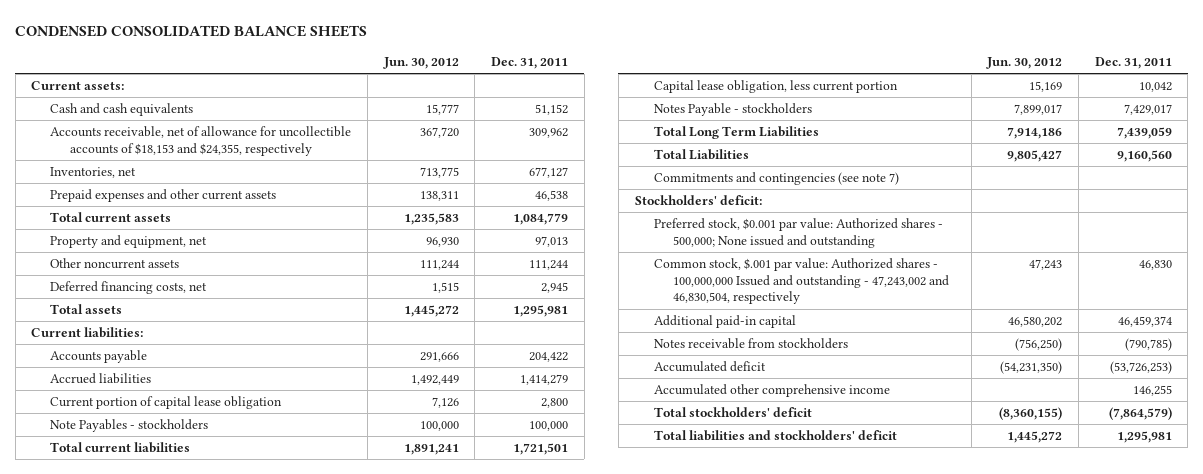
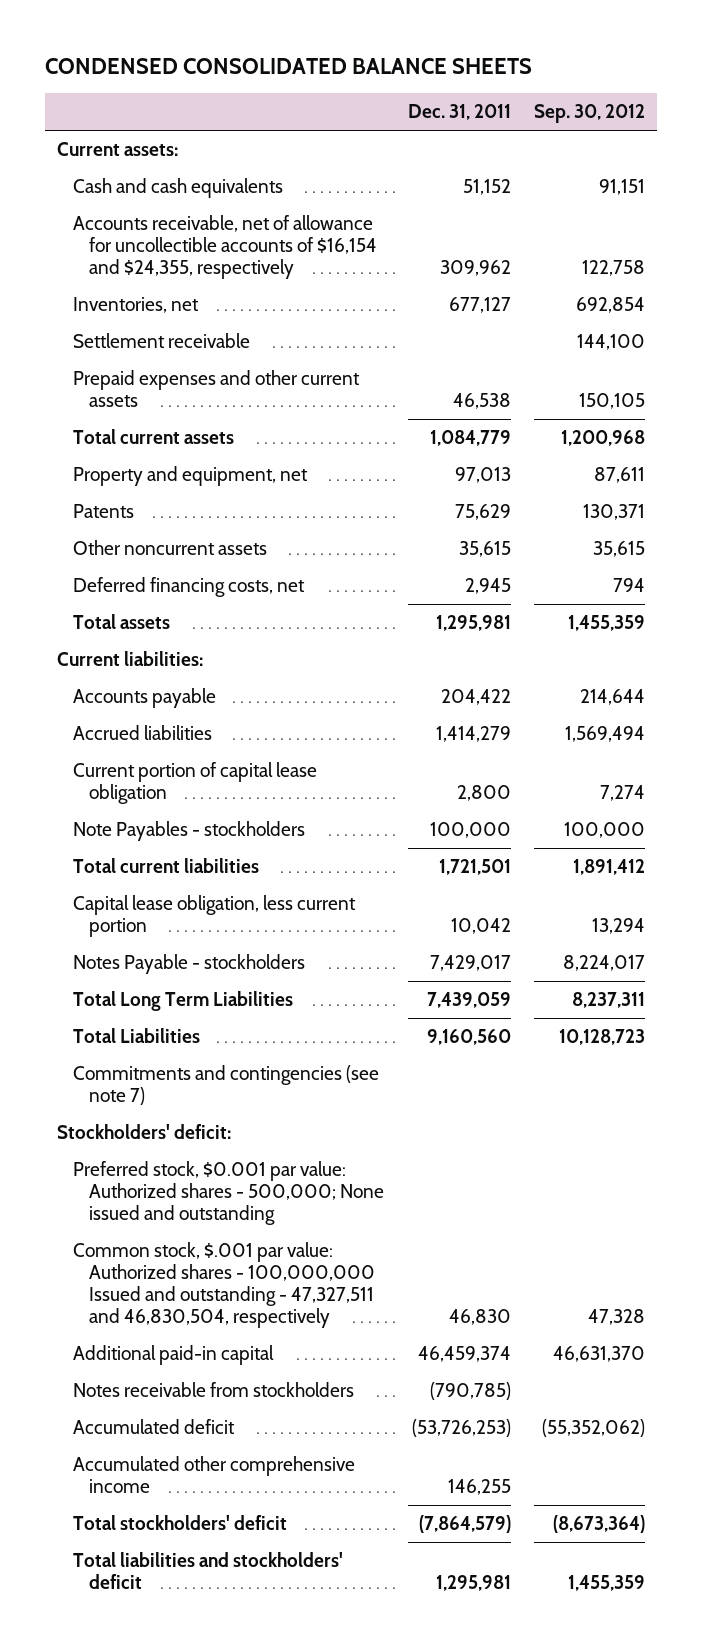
- | Jun. 30, 2012 | Dec. 31, 2011
+ | Dec. 31, 2011 | Sep. 30, 2012
- Accounts receivable, net of allowance for uncollectible accounts of $18,153 and $24,355, respectively | 367,720 | 309,962
+ Accounts receivable, net of allowance for uncollectible accounts of $16,154 and $24,355, respectively | 309,962 | 122,758
+ Settlement receivable | | 144,100
- Other noncurrent assets | 111,244 | 111,244
+ Patents | 75,629 | 130,371
+ Other noncurrent assets | 35,615 | 35,615
- Common stock, $.001 par value: Authorized shares - 100,000,000 Issued and outstanding - 47,243,002 and 46,830,504, respectively | 47,243 | 46,830
+ Common stock, $.001 par value: Authorized shares - 100,000,000 Issued and outstanding - 47,327,511 and 46,830,504, respectively | 46,830 | 47,328

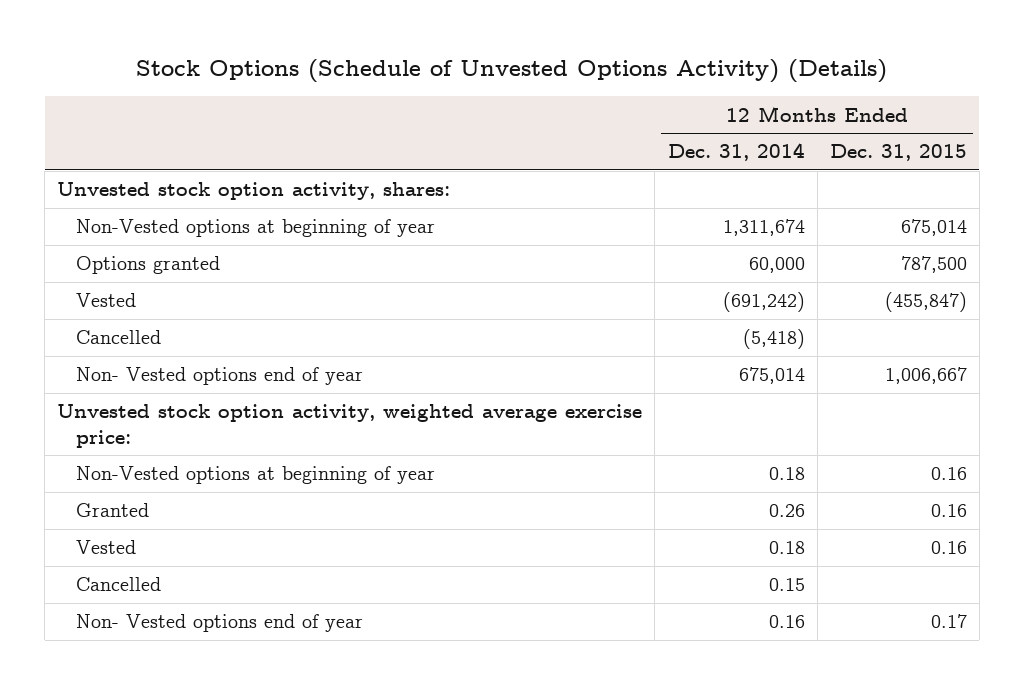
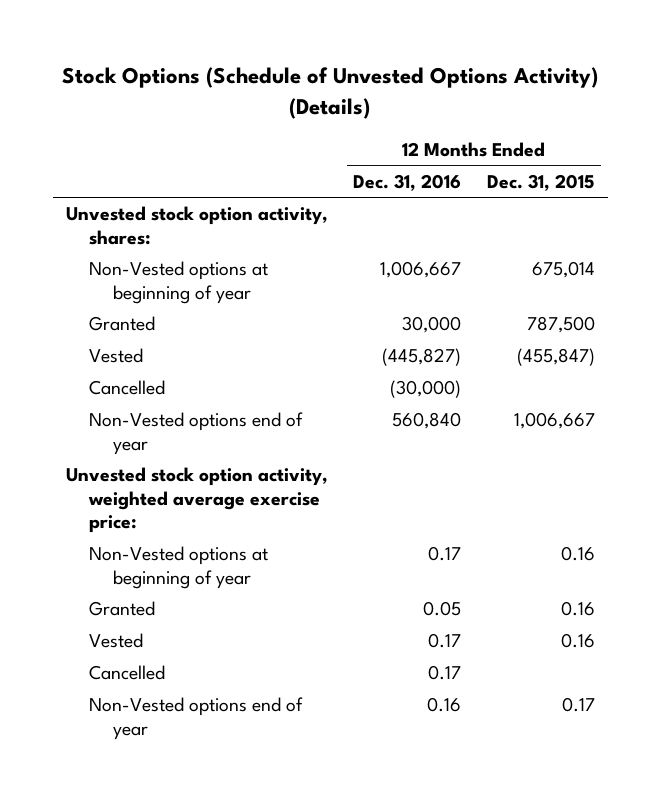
- | 12 Months Ended Dec. 31, 2014 | 12 Months Ended Dec. 31, 2015
+ | 12 Months Ended Dec. 31, 2016 | 12 Months Ended Dec. 31, 2015
- Options granted | 60,000 | 787,500
+ Granted | 30,000 | 787,500
- Non- Vested options end of year | 675,014 | 1,006,667
+ Non-Vested options end of year | 560,840 | 1,006,667
- Non- Vested options end of year | 0.16 | 0.17
+ Non-Vested options end of year | 0.16 | 0.17

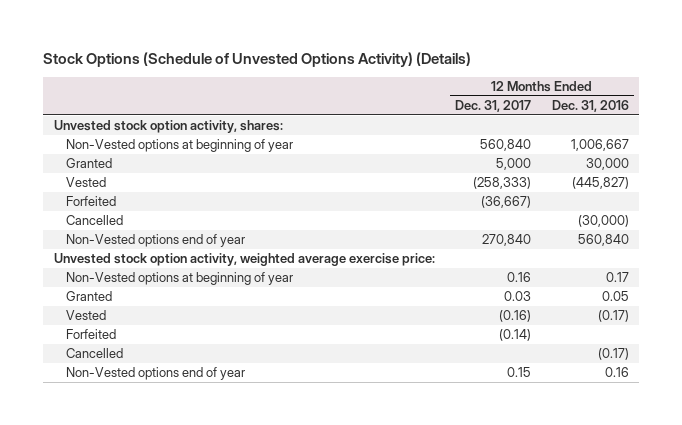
- | 12 Months Ended Dec. 31, 2016 | 12 Months Ended Dec. 31, 2015
+ | 12 Months Ended Dec. 31, 2017 | 12 Months Ended Dec. 31, 2016
+ Forfeited | (36,667) |
- Vested | 0.17 | 0.16
- Cancelled | 0.17 |
+ Vested | (0.16) | (0.17)
+ Forfeited | (0.14) |
+ Cancelled | | (0.17)

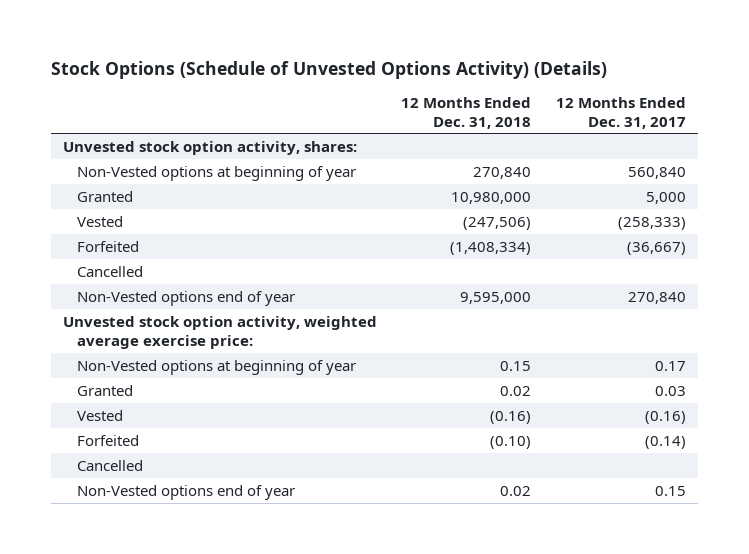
- | 12 Months Ended Dec. 31, 2017 | 12 Months Ended Dec. 31, 2016
+ | 12 Months Ended Dec. 31, 2018 | 12 Months Ended Dec. 31, 2017
- Non-Vested options at beginning of year | 0.16 | 0.17
+ Non-Vested options at beginning of year | 0.15 | 0.17

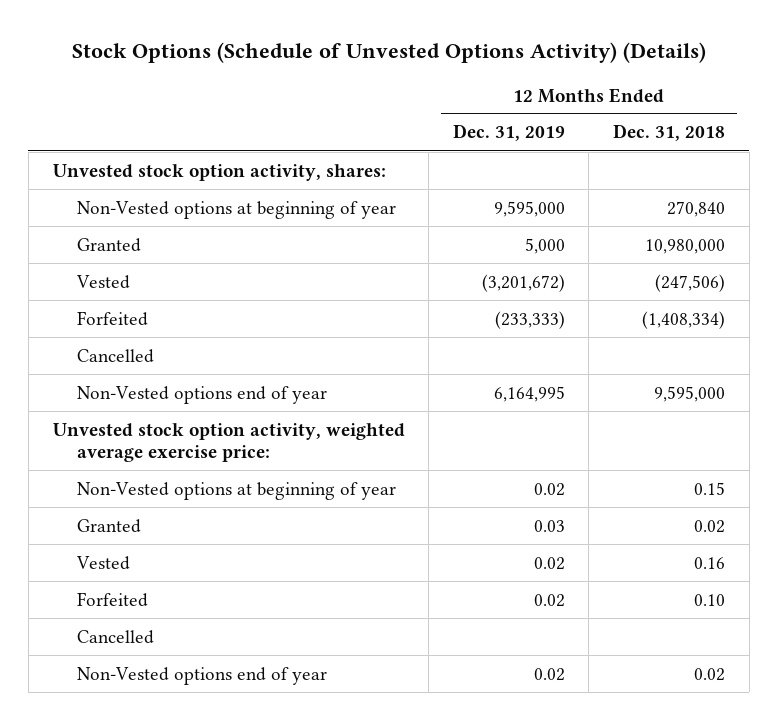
- | 12 Months Ended Dec. 31, 2018 | 12 Months Ended Dec. 31, 2017
+ | 12 Months Ended Dec. 31, 2019 | 12 Months Ended Dec. 31, 2018
- Vested | (0.16) | (0.16)
- Forfeited | (0.10) | (0.14)
+ Vested | 0.02 | 0.16
+ Forfeited | 0.02 | 0.10

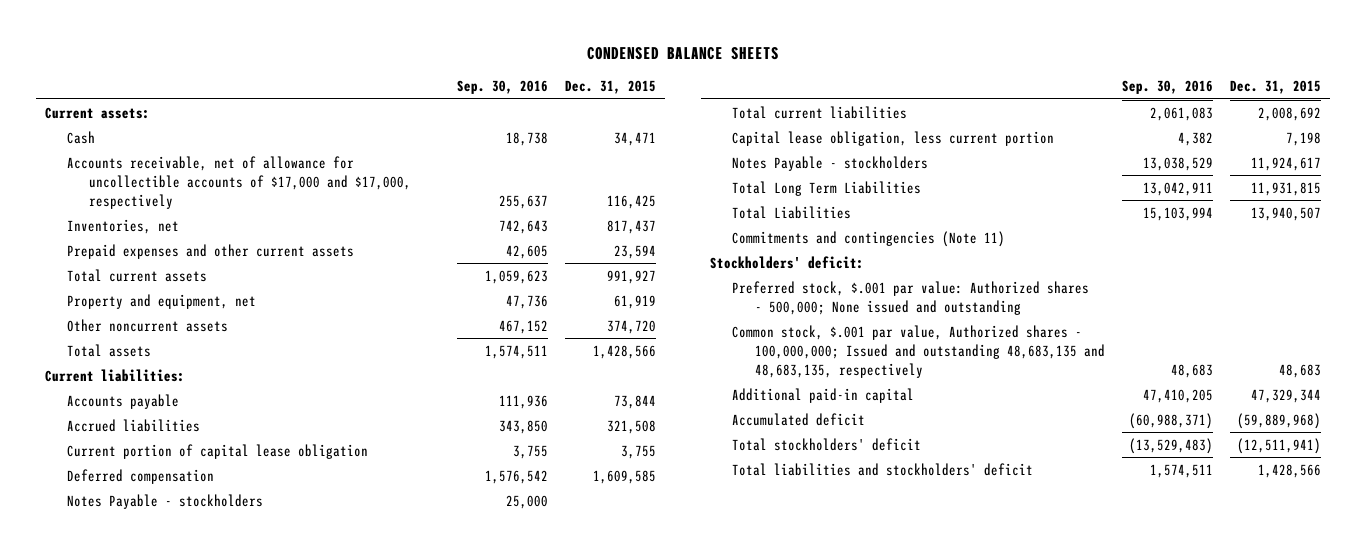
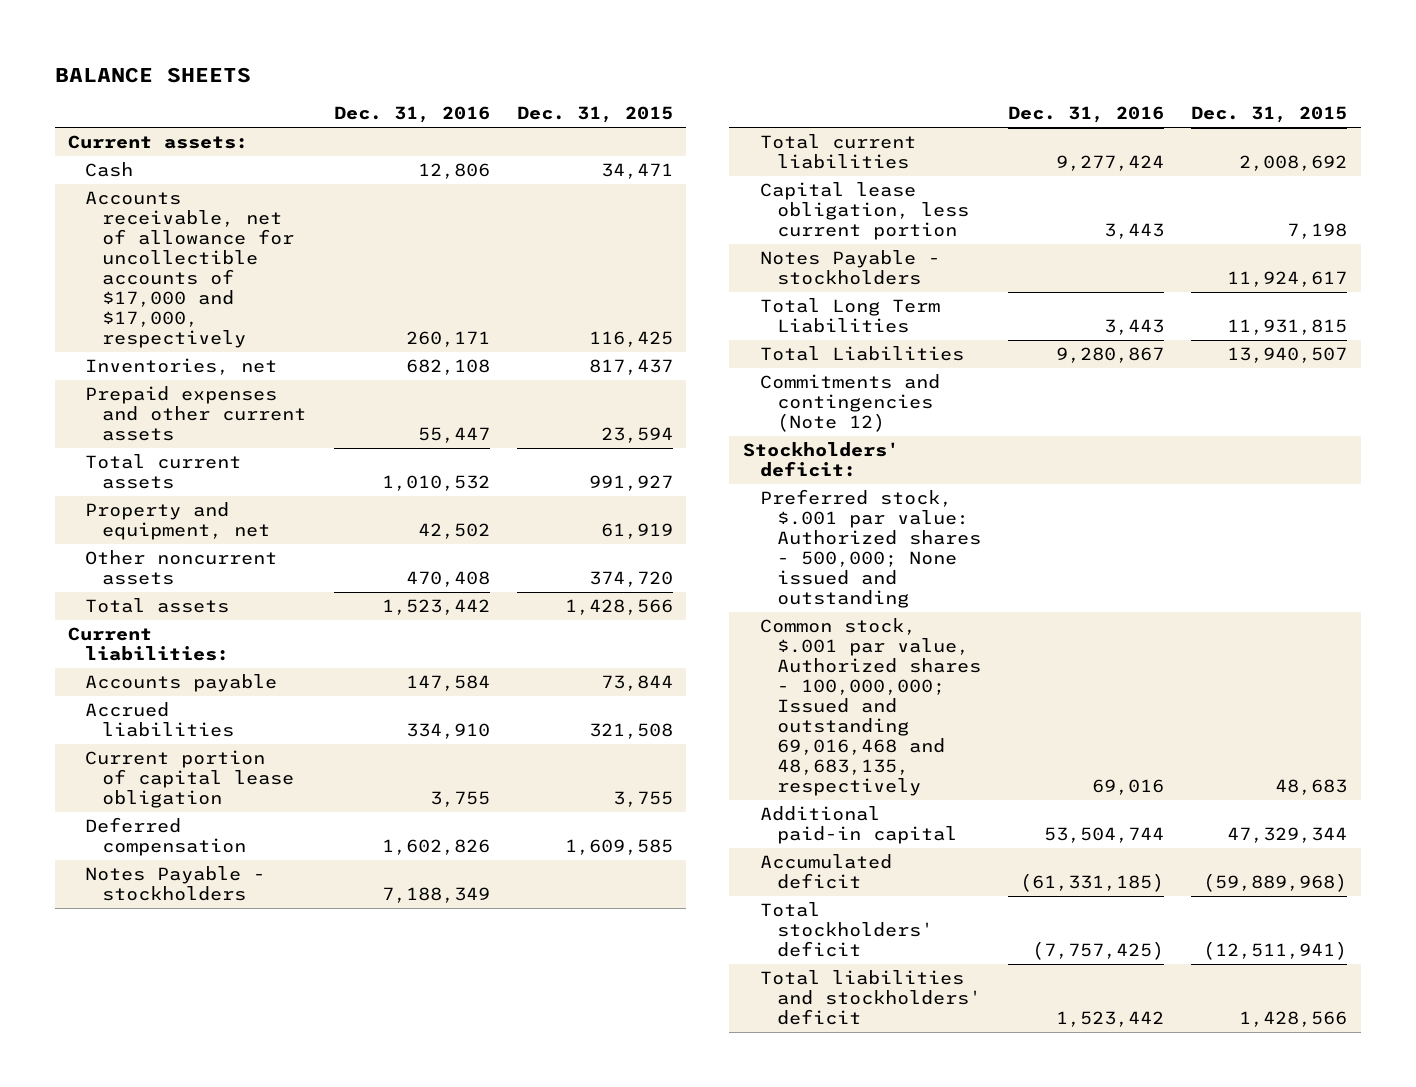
- CONDENSED BALANCE SHEETS
+ BALANCE SHEETS
- | Sep. 30, 2016 | Dec. 31, 2015
+ | Dec. 31, 2016 | Dec. 31, 2015
- Commitments and contingencies (Note 11)
+ Commitments and contingencies (Note 12)
- Common stock, $.001 par value, Authorized shares - 100,000,000; Issued and outstanding 48,683,135 and 48,683,135, respectively | 48,683 | 48,683
+ Common stock, $.001 par value, Authorized shares - 100,000,000; Issued and outstanding 69,016,468 and 48,683,135, respectively | 69,016 | 48,683

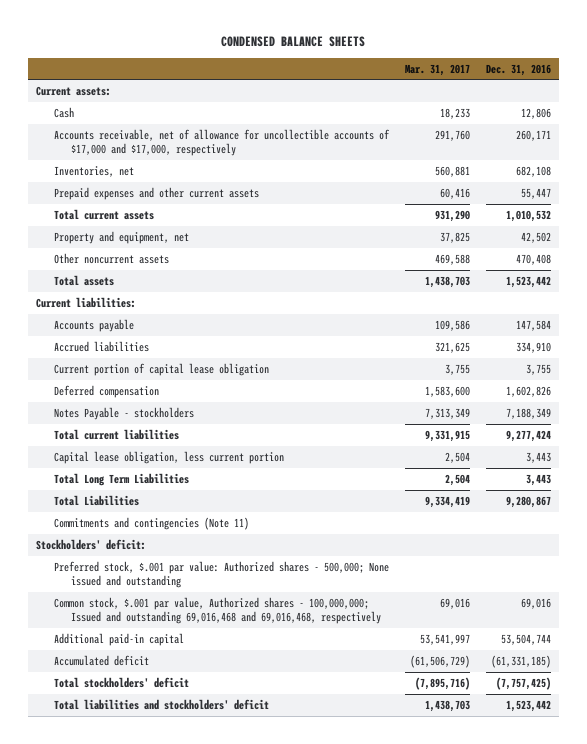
- BALANCE SHEETS
+ CONDENSED BALANCE SHEETS
- | Dec. 31, 2016 | Dec. 31, 2015
+ | Mar. 31, 2017 | Dec. 31, 2016
- Notes Payable - stockholders | | 11,924,617
- Commitments and contingencies (Note 12)
+ Commitments and contingencies (Note 11)
- Common stock, $.001 par value, Authorized shares - 100,000,000; Issued and outstanding 69,016,468 and 48,683,135, respectively | 69,016 | 48,683
+ Common stock, $.001 par value, Authorized shares - 100,000,000; Issued and outstanding 69,016,468 and 69,016,468, respectively | 69,016 | 69,016

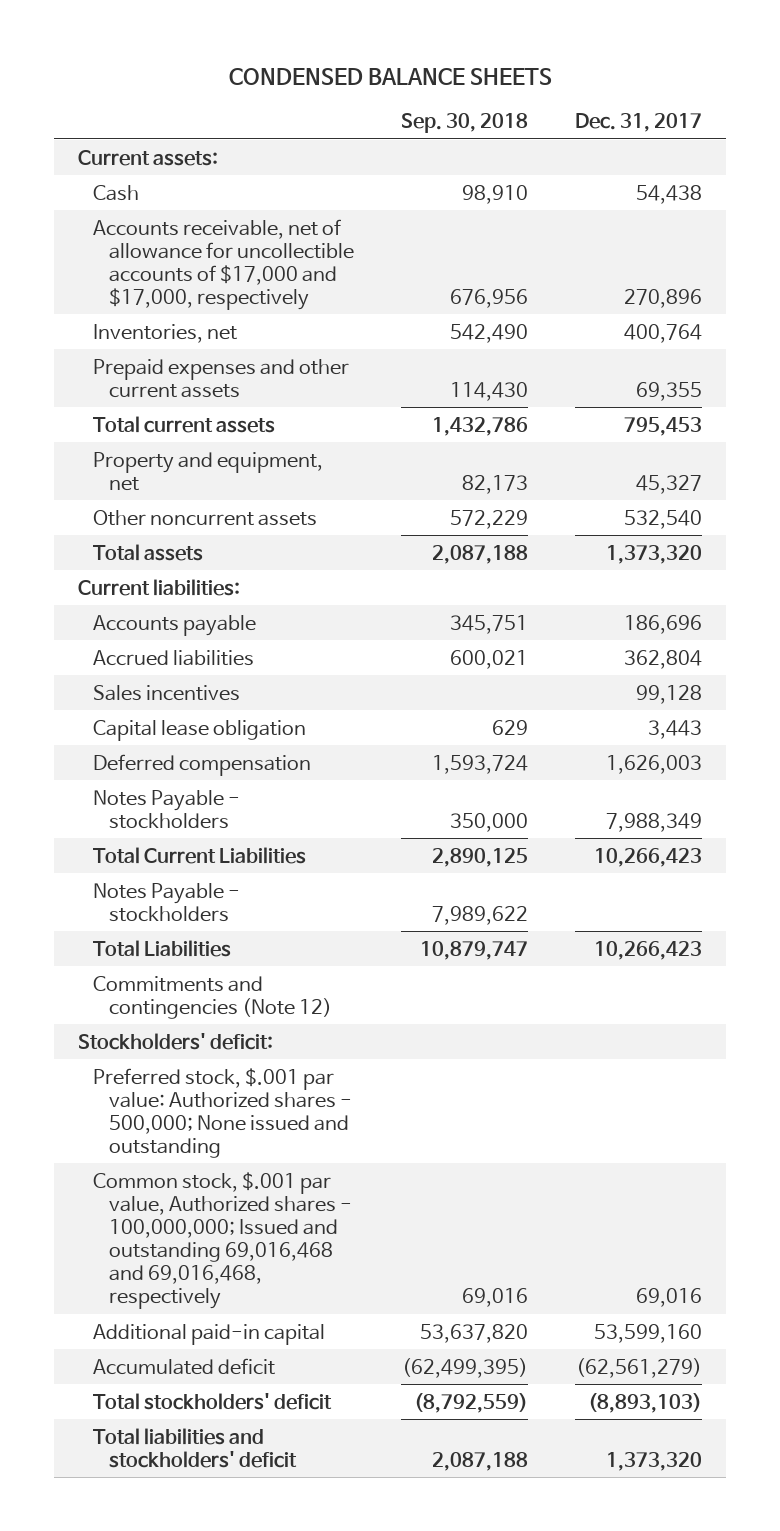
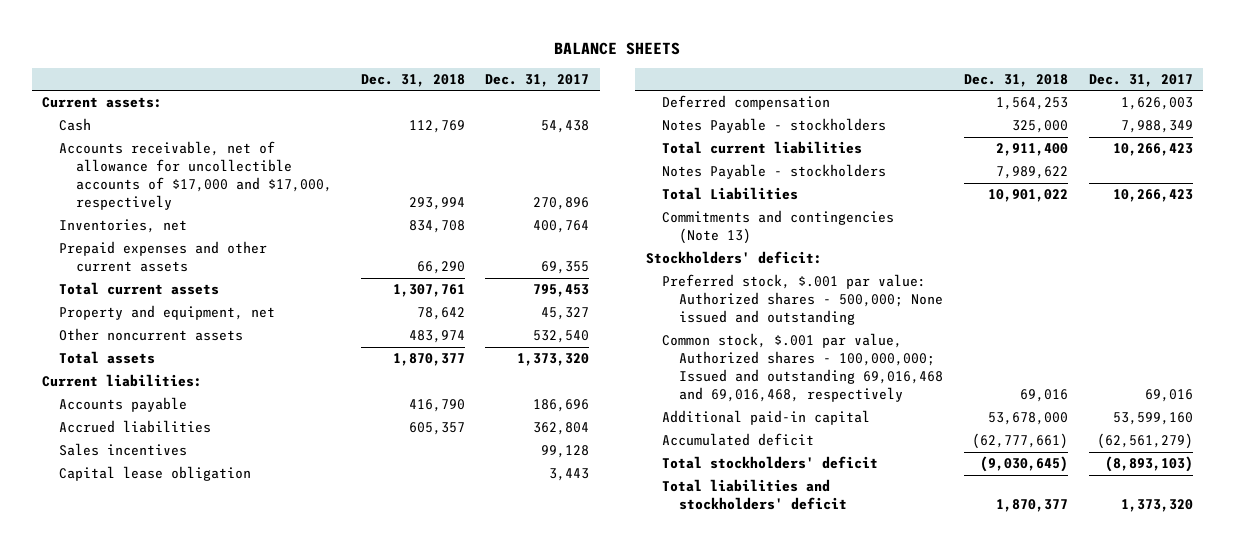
- CONDENSED BALANCE SHEETS
+ BALANCE SHEETS
- | Sep. 30, 2018 | Dec. 31, 2017
+ | Dec. 31, 2018 | Dec. 31, 2017
- Total Current Liabilities | 2,890,125 | 10,266,423
+ Total current liabilities | 2,911,400 | 10,266,423
- Commitments and contingencies (Note 12)
+ Commitments and contingencies (Note 13)

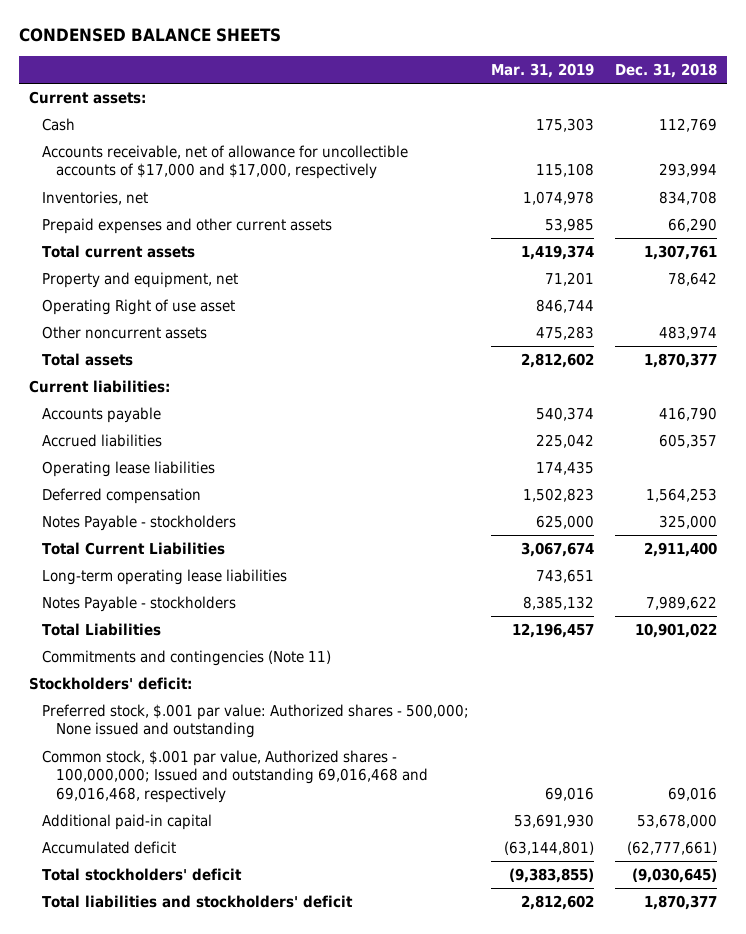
- BALANCE SHEETS
+ CONDENSED BALANCE SHEETS
- | Dec. 31, 2018 | Dec. 31, 2017
+ | Mar. 31, 2019 | Dec. 31, 2018
+ Operating Right of use asset | 846,744 |
- Sales incentives | | 99,128
- Capital lease obligation | | 3,443
+ Operating lease liabilities | 174,435 |
- Total current liabilities | 2,911,400 | 10,266,423
+ Total Current Liabilities | 3,067,674 | 2,911,400
+ Long-term operating lease liabilities | 743,651 |
- Commitments and contingencies (Note 13)
+ Commitments and contingencies (Note 11)

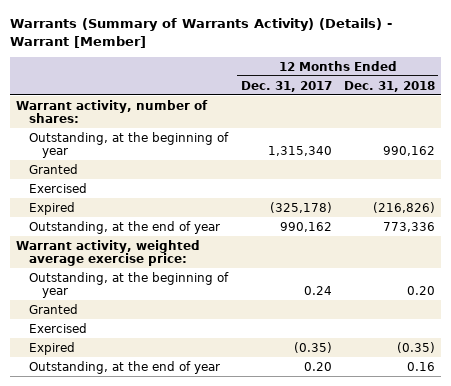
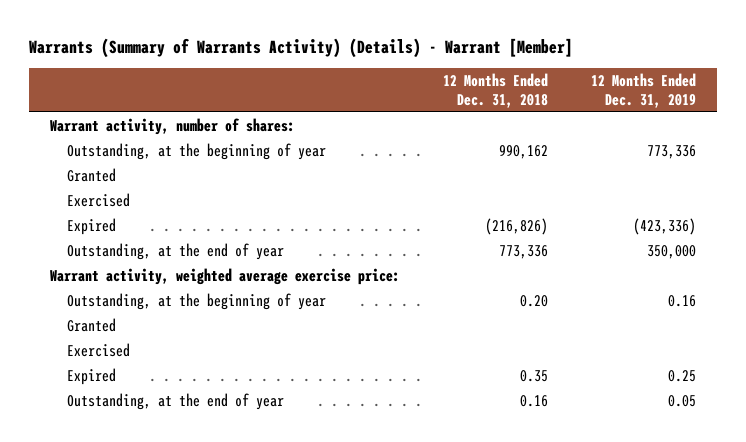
- | 12 Months Ended Dec. 31, 2017 | 12 Months Ended Dec. 31, 2018
+ | 12 Months Ended Dec. 31, 2018 | 12 Months Ended Dec. 31, 2019
- Expired | (0.35) | (0.35)
+ Expired | 0.35 | 0.25

